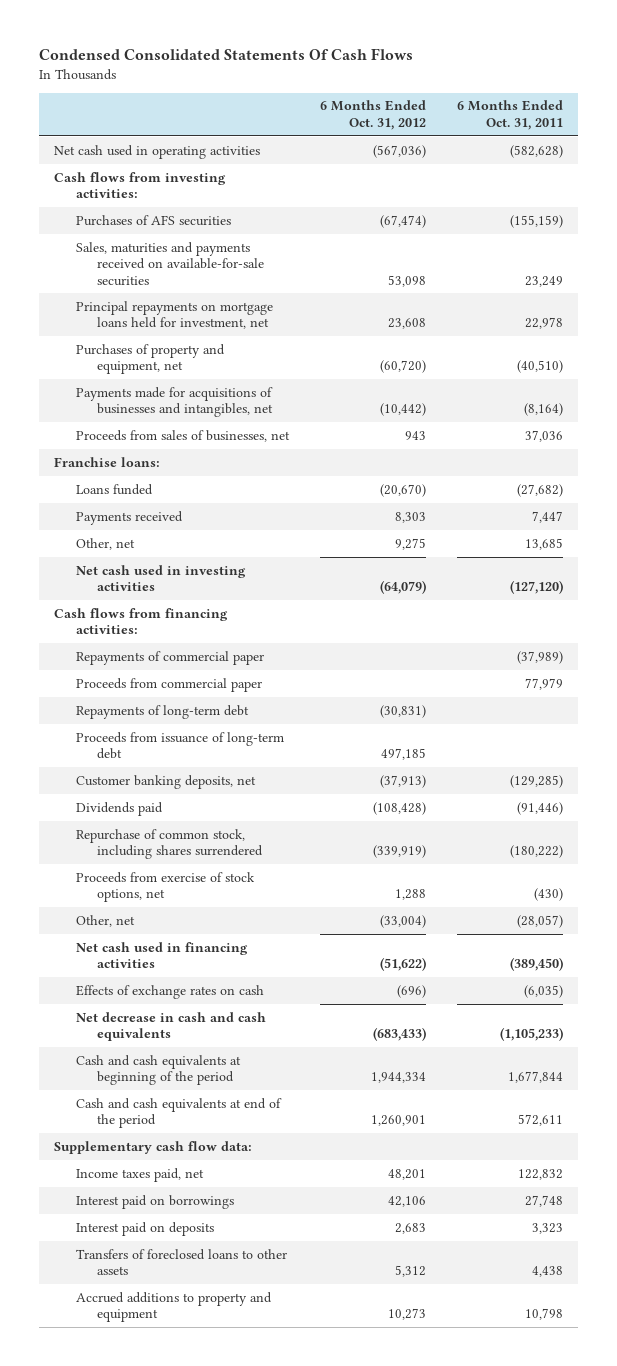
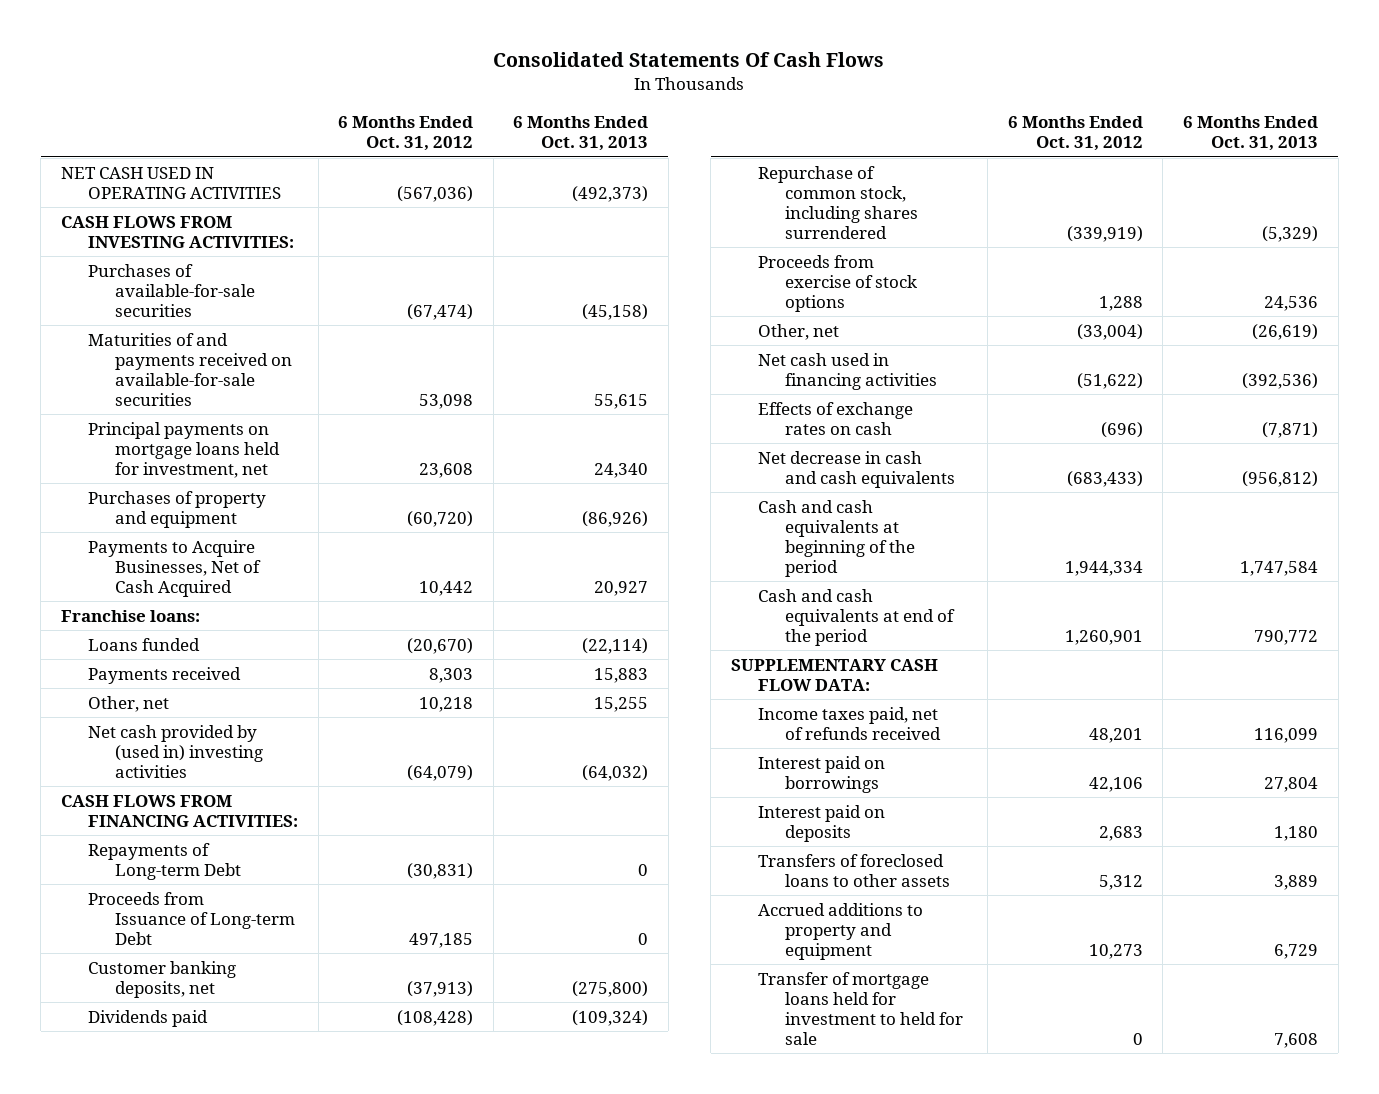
- Condensed Consolidated Statements Of Cash Flows
+ Consolidated Statements Of Cash Flows
- | 6 Months Ended Oct. 31, 2012 | 6 Months Ended Oct. 31, 2011
+ | 6 Months Ended Oct. 31, 2012 | 6 Months Ended Oct. 31, 2013
- Net cash used in operating activities | (567,036) | (582,628)
- Cash flows from investing activities:
- Purchases of AFS securities | (67,474) | (155,159)
- Sales, maturities and payments received on available-for-sale securities | 53,098 | 23,249
- Principal repayments on mortgage loans held for investment, net | 23,608 | 22,978
- Purchases of property and equipment, net | (60,720) | (40,510)
- Payments made for acquisitions of businesses and intangibles, net | (10,442) | (8,164)
- Proceeds from sales of businesses, net | 943 | 37,036
+ NET CASH USED IN OPERATING ACTIVITIES | (567,036) | (492,373)
+ CASH FLOWS FROM INVESTING ACTIVITIES:
+ Purchases of available-for-sale securities | (67,474) | (45,158)
+ Maturities of and payments received on available-for-sale securities | 53,098 | 55,615
+ Principal payments on mortgage loans held for investment, net | 23,608 | 24,340
+ Purchases of property and equipment | (60,720) | (86,926)
+ Payments to Acquire Businesses, Net of Cash Acquired | 10,442 | 20,927
- Other, net | 9,275 | 13,685
- Net cash used in investing activities | (64,079) | (127,120)
- Cash flows from financing activities:
- Repayments of commercial paper | | (37,989)
- Proceeds from commercial paper | | 77,979
- Repayments of long-term debt | (30,831) |
- Proceeds from issuance of long-term debt | 497,185 |
+ Other, net | 10,218 | 15,255
+ Net cash provided by (used in) investing activities | (64,079) | (64,032)
+ CASH FLOWS FROM FINANCING ACTIVITIES:
+ Repayments of Long-term Debt | (30,831) | 0
+ Proceeds from Issuance of Long-term Debt | 497,185 | 0
- Proceeds from exercise of stock options, net | 1,288 | (430)
+ Proceeds from exercise of stock options | 1,288 | 24,536
- Supplementary cash flow data:
- Income taxes paid, net | 48,201 | 122,832
+ SUPPLEMENTARY CASH FLOW DATA:
+ Income taxes paid, net of refunds received | 48,201 | 116,099
+ Transfer of mortgage loans held for investment to held for sale | 0 | 7,608

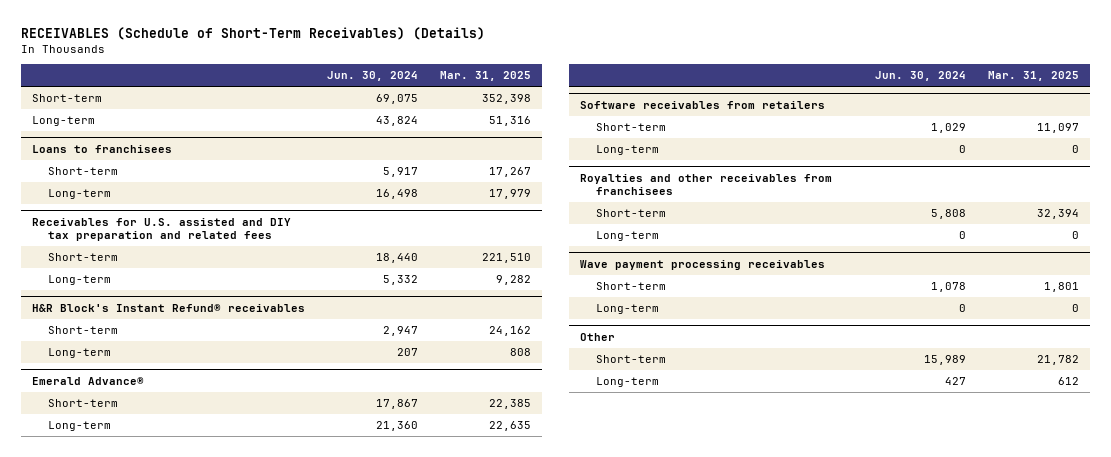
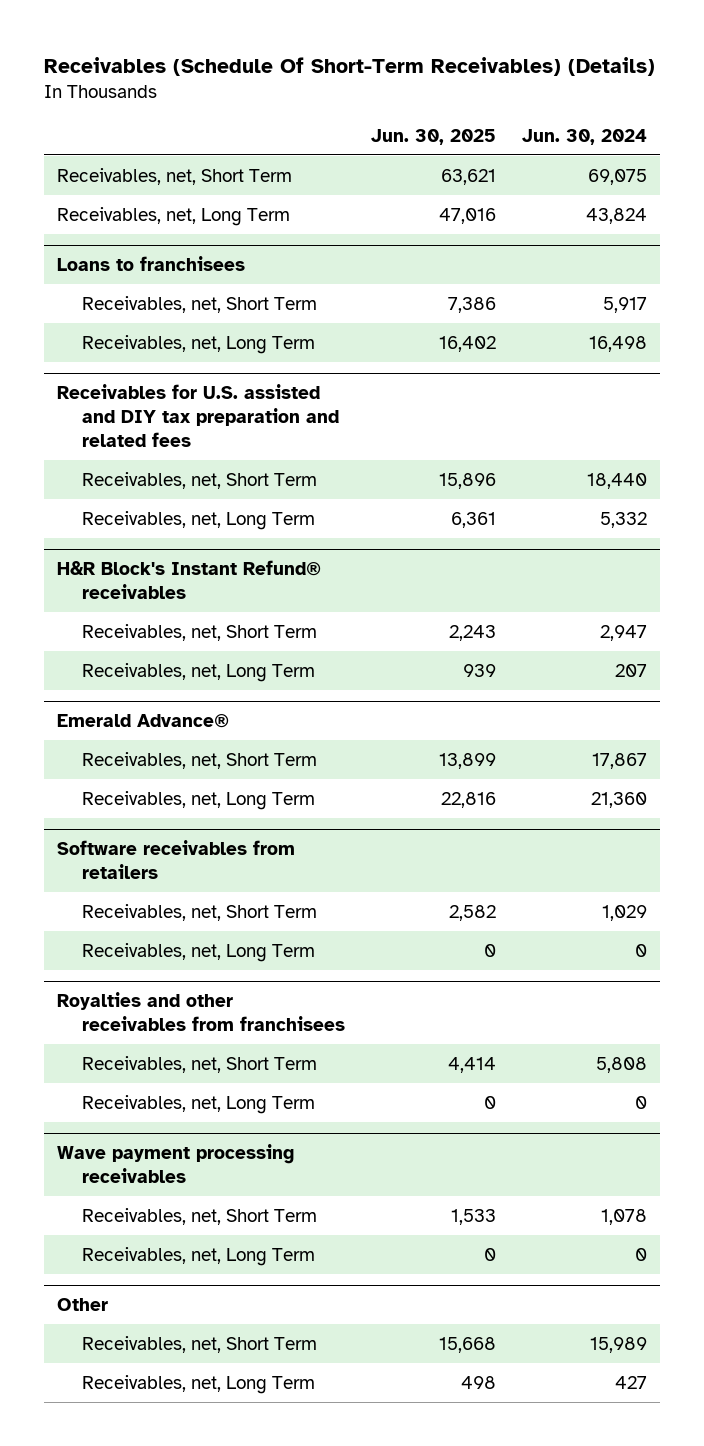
- RECEIVABLES (Schedule of Short-Term Receivables) (Details)
+ Receivables (Schedule Of Short-Term Receivables) (Details)
- | Jun. 30, 2024 | Mar. 31, 2025
+ | Jun. 30, 2025 | Jun. 30, 2024
- Short-term | 69,075 | 352,398
- Long-term | 43,824 | 51,316
+ Receivables, net, Short Term | 63,621 | 69,075
+ Receivables, net, Long Term | 47,016 | 43,824
@ Loans to franchisees
- Short-term | 5,917 | 17,267
- Long-term | 16,498 | 17,979
+ Receivables, net, Short Term | 7,386 | 5,917
+ Receivables, net, Long Term | 16,402 | 16,498
@ Receivables for U.S. assisted and DIY tax preparation and related fees
- Short-term | 18,440 | 221,510
- Long-term | 5,332 | 9,282
+ Receivables, net, Short Term | 15,896 | 18,440
+ Receivables, net, Long Term | 6,361 | 5,332
@ H&R Block's Instant Refund® receivables
- Short-term | 2,947 | 24,162
- Long-term | 207 | 808
+ Receivables, net, Short Term | 2,243 | 2,947
+ Receivables, net, Long Term | 939 | 207
@ Emerald Advance®
- Short-term | 17,867 | 22,385
- Long-term | 21,360 | 22,635
+ Receivables, net, Short Term | 13,899 | 17,867
+ Receivables, net, Long Term | 22,816 | 21,360
@ Software receivables from retailers
- Short-term | 1,029 | 11,097
- Long-term | 0 | 0
+ Receivables, net, Short Term | 2,582 | 1,029
+ Receivables, net, Long Term | 0 | 0
@ Royalties and other receivables from franchisees
- Short-term | 5,808 | 32,394
- Long-term | 0 | 0
+ Receivables, net, Short Term | 4,414 | 5,808
+ Receivables, net, Long Term | 0 | 0
@ Wave payment processing receivables
- Short-term | 1,078 | 1,801
- Long-term | 0 | 0
+ Receivables, net, Short Term | 1,533 | 1,078
+ Receivables, net, Long Term | 0 | 0
@ Other
- Short-term | 15,989 | 21,782
- Long-term | 427 | 612
+ Receivables, net, Short Term | 15,668 | 15,989
+ Receivables, net, Long Term | 498 | 427

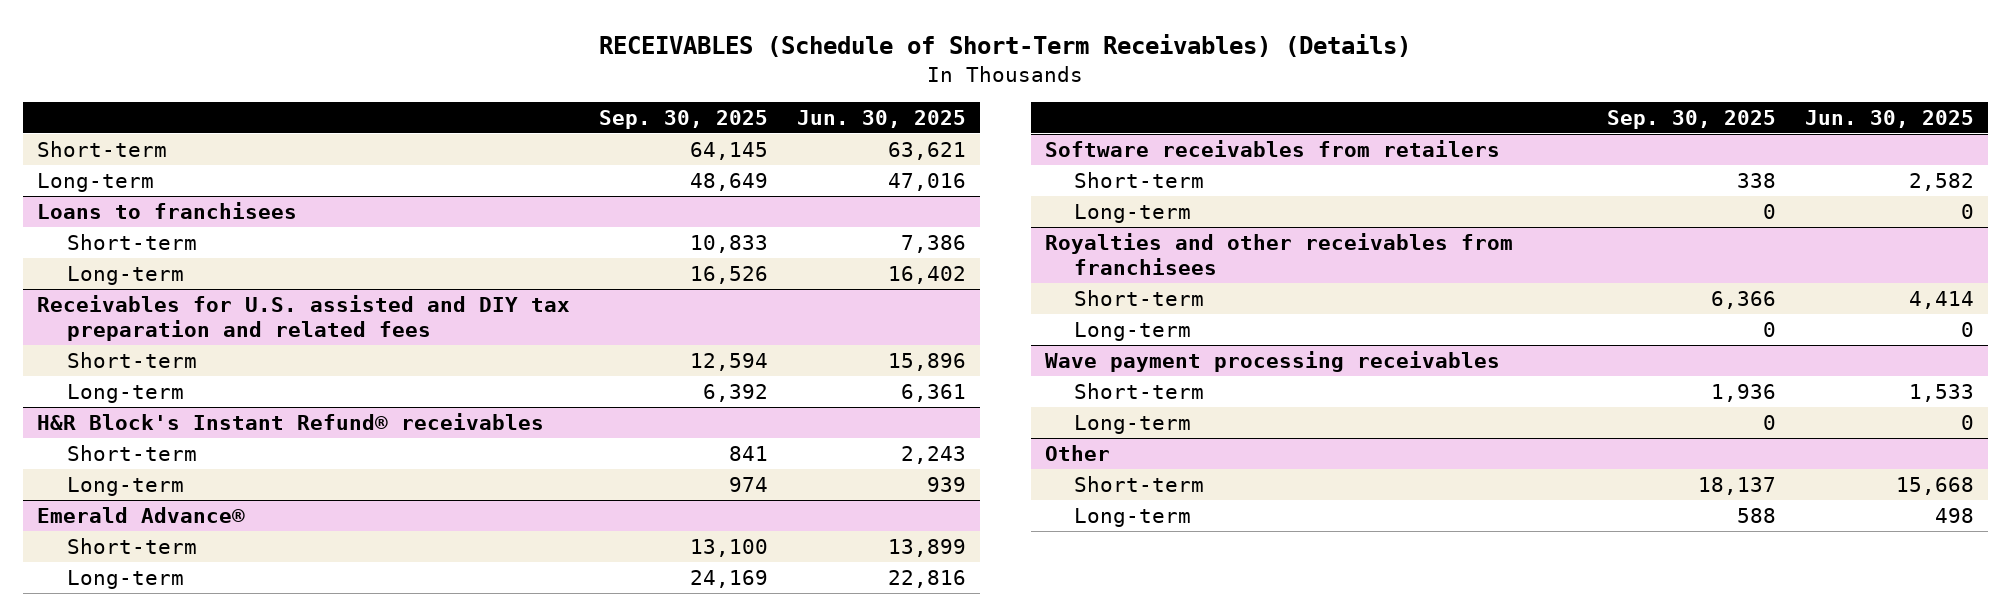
- Receivables (Schedule Of Short-Term Receivables) (Details)
+ RECEIVABLES (Schedule of Short-Term Receivables) (Details)
- | Jun. 30, 2025 | Jun. 30, 2024
+ | Sep. 30, 2025 | Jun. 30, 2025
- Receivables, net, Short Term | 63,621 | 69,075
- Receivables, net, Long Term | 47,016 | 43,824
+ Short-term | 64,145 | 63,621
+ Long-term | 48,649 | 47,016
@ Loans to franchisees
- Receivables, net, Short Term | 7,386 | 5,917
- Receivables, net, Long Term | 16,402 | 16,498
+ Short-term | 10,833 | 7,386
+ Long-term | 16,526 | 16,402
@ Receivables for U.S. assisted and DIY tax preparation and related fees
- Receivables, net, Short Term | 15,896 | 18,440
- Receivables, net, Long Term | 6,361 | 5,332
+ Short-term | 12,594 | 15,896
+ Long-term | 6,392 | 6,361
@ H&R Block's Instant Refund® receivables
- Receivables, net, Short Term | 2,243 | 2,947
- Receivables, net, Long Term | 939 | 207
+ Short-term | 841 | 2,243
+ Long-term | 974 | 939
@ Emerald Advance®
- Receivables, net, Short Term | 13,899 | 17,867
- Receivables, net, Long Term | 22,816 | 21,360
+ Short-term | 13,100 | 13,899
+ Long-term | 24,169 | 22,816
@ Software receivables from retailers
- Receivables, net, Short Term | 2,582 | 1,029
- Receivables, net, Long Term | 0 | 0
+ Short-term | 338 | 2,582
+ Long-term | 0 | 0
@ Royalties and other receivables from franchisees
- Receivables, net, Short Term | 4,414 | 5,808
- Receivables, net, Long Term | 0 | 0
+ Short-term | 6,366 | 4,414
+ Long-term | 0 | 0
@ Wave payment processing receivables
- Receivables, net, Short Term | 1,533 | 1,078
- Receivables, net, Long Term | 0 | 0
+ Short-term | 1,936 | 1,533
+ Long-term | 0 | 0
@ Other
- Receivables, net, Short Term | 15,668 | 15,989
- Receivables, net, Long Term | 498 | 427
+ Short-term | 18,137 | 15,668
+ Long-term | 588 | 498

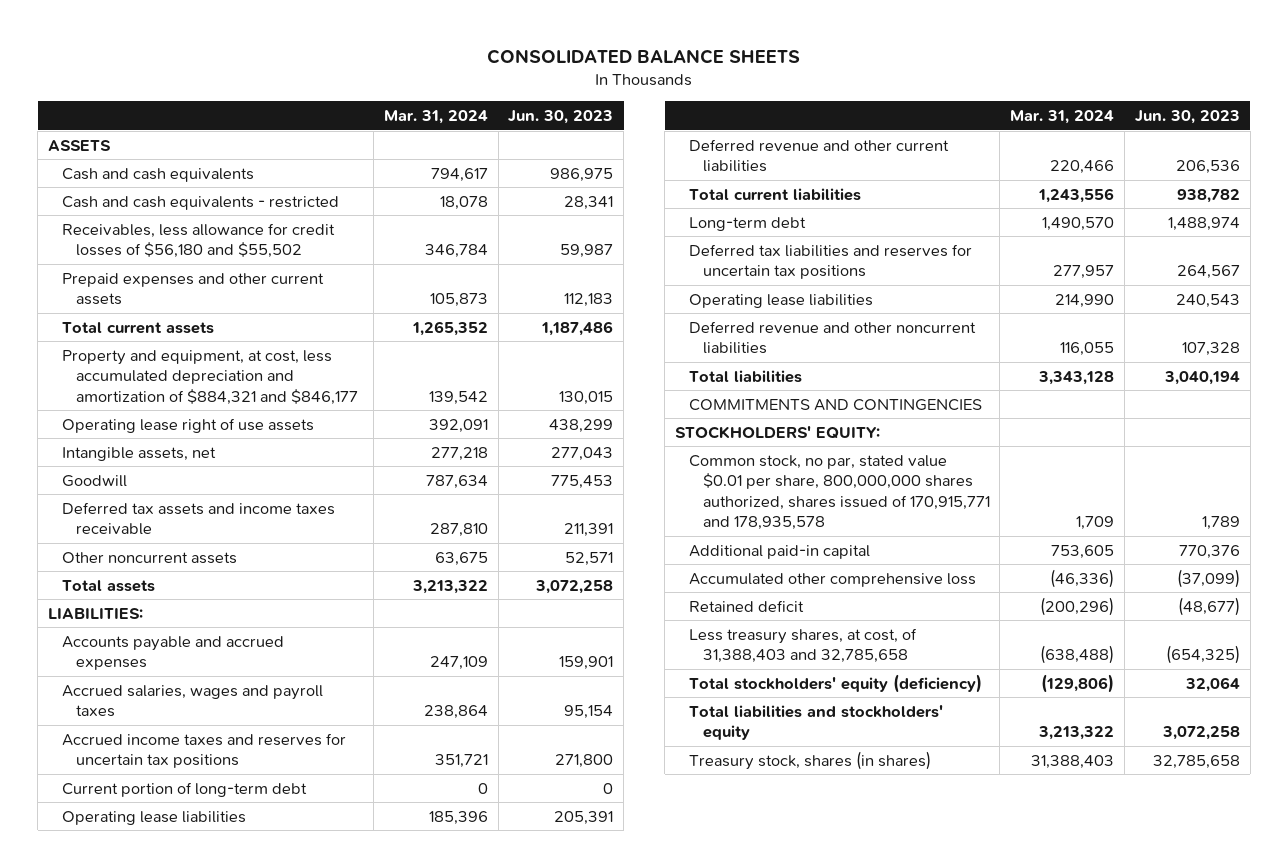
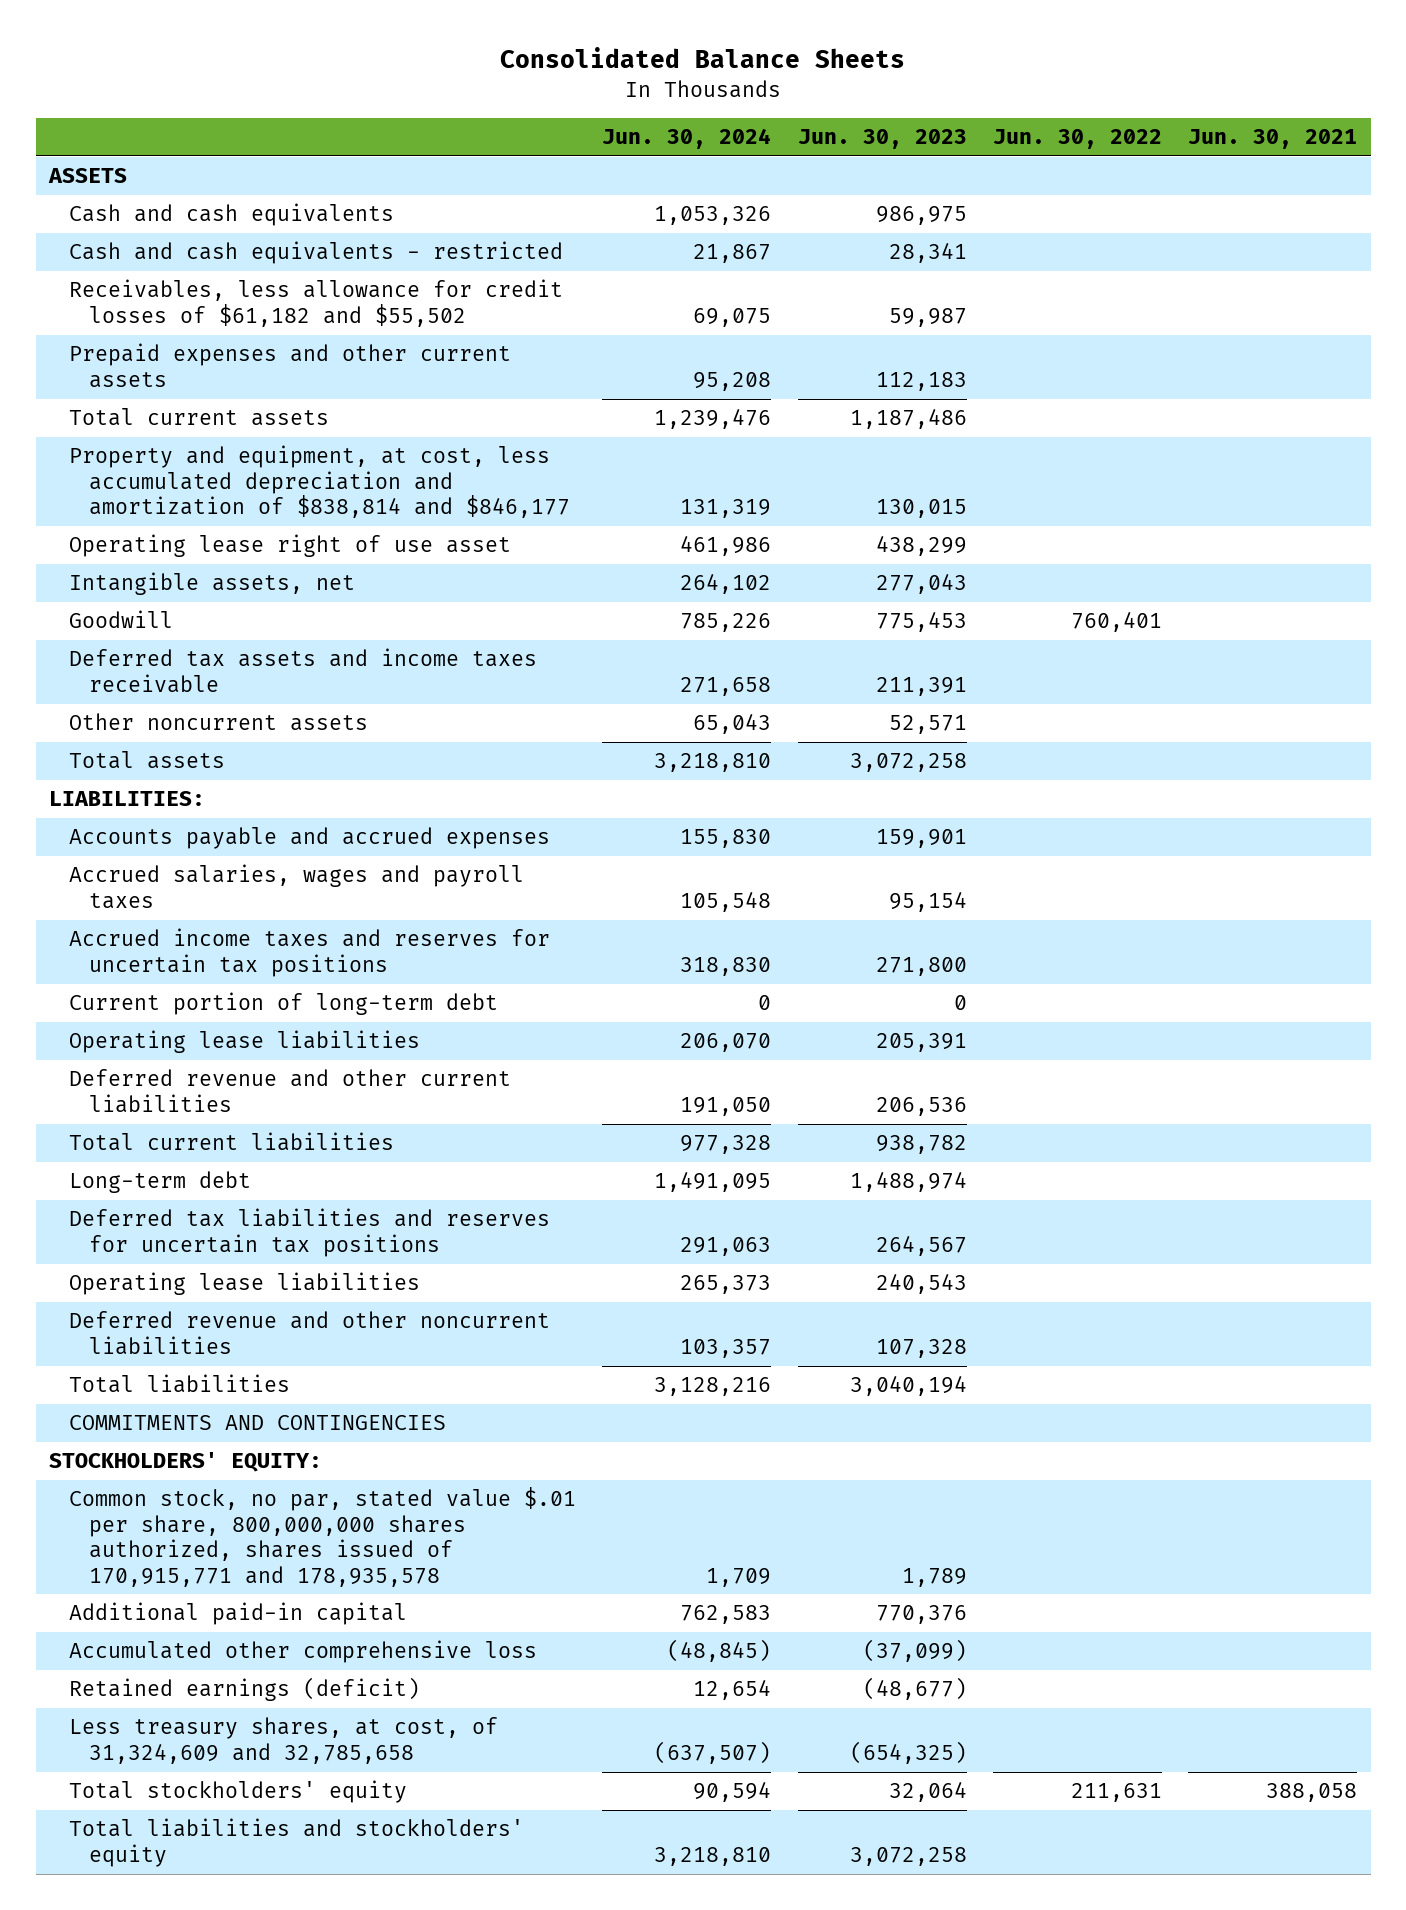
- CONSOLIDATED BALANCE SHEETS
+ Consolidated Balance Sheets
- | Mar. 31, 2024 | Jun. 30, 2023
+ | Jun. 30, 2024 | Jun. 30, 2023 | Jun. 30, 2022 | Jun. 30, 2021
- Receivables, less allowance for credit losses of $56,180 and $55,502 | 346,784 | 59,987
+ Receivables, less allowance for credit losses of $61,182 and $55,502 | 69,075 | 59,987 | |
- Property and equipment, at cost, less accumulated depreciation and amortization of $884,321 and $846,177 | 139,542 | 130,015
- Operating lease right of use assets | 392,091 | 438,299
+ Property and equipment, at cost, less accumulated depreciation and amortization of $838,814 and $846,177 | 131,319 | 130,015 | |
+ Operating lease right of use asset | 461,986 | 438,299 | |
- Common stock, no par, stated value $0.01 per share, 800,000,000 shares authorized, shares issued of 170,915,771 and 178,935,578 | 1,709 | 1,789
+ Common stock, no par, stated value $.01 per share, 800,000,000 shares authorized, shares issued of 170,915,771 and 178,935,578 | 1,709 | 1,789 | |
- Retained deficit | (200,296) | (48,677)
- Less treasury shares, at cost, of 31,388,403 and 32,785,658 | (638,488) | (654,325)
- Total stockholders' equity (deficiency) | (129,806) | 32,064
+ Retained earnings (deficit) | 12,654 | (48,677) | |
+ Less treasury shares, at cost, of 31,324,609 and 32,785,658 | (637,507) | (654,325) | |
+ Total stockholders' equity | 90,594 | 32,064 | 211,631 | 388,058
- Treasury stock, shares (in shares) | 31,388,403 | 32,785,658

